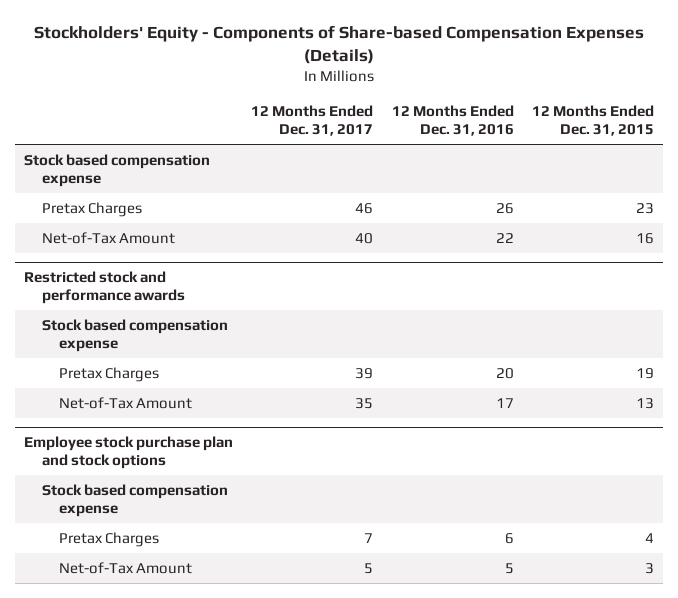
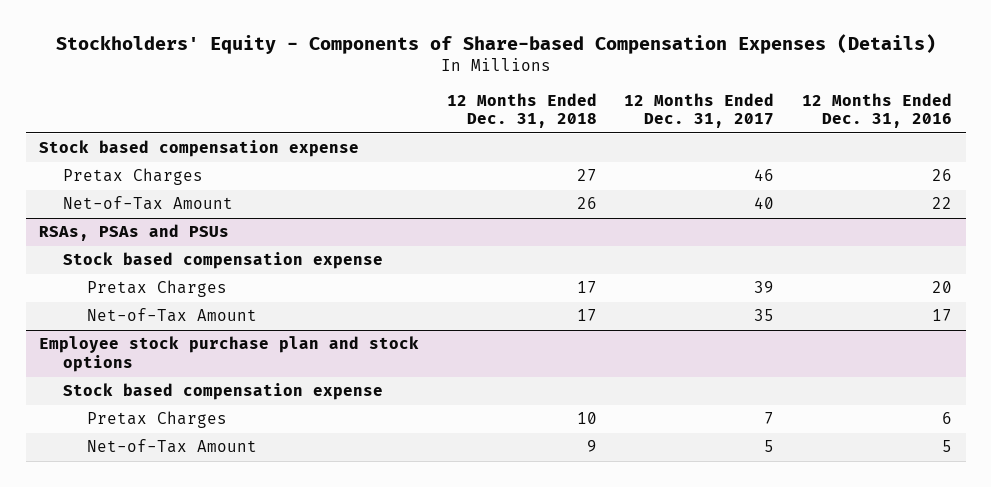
- | 12 Months Ended Dec. 31, 2017 | 12 Months Ended Dec. 31, 2016 | 12 Months Ended Dec. 31, 2015
+ | 12 Months Ended Dec. 31, 2018 | 12 Months Ended Dec. 31, 2017 | 12 Months Ended Dec. 31, 2016
- Restricted stock and performance awards
+ RSAs, PSAs and PSUs

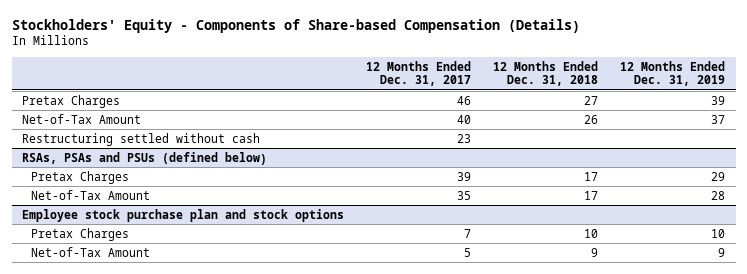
- Stockholders' Equity - Components of Share-based Compensation Expenses (Details)
+ Stockholders' Equity - Components of Share-based Compensation (Details)
- | 12 Months Ended Dec. 31, 2018 | 12 Months Ended Dec. 31, 2017 | 12 Months Ended Dec. 31, 2016
+ | 12 Months Ended Dec. 31, 2017 | 12 Months Ended Dec. 31, 2018 | 12 Months Ended Dec. 31, 2019
- Stock based compensation expense
- RSAs, PSAs and PSUs
- Stock based compensation expense
+ Restructuring settled without cash | 23 | |
+ RSAs, PSAs and PSUs (defined below)
@ Employee stock purchase plan and stock options
- Stock based compensation expense

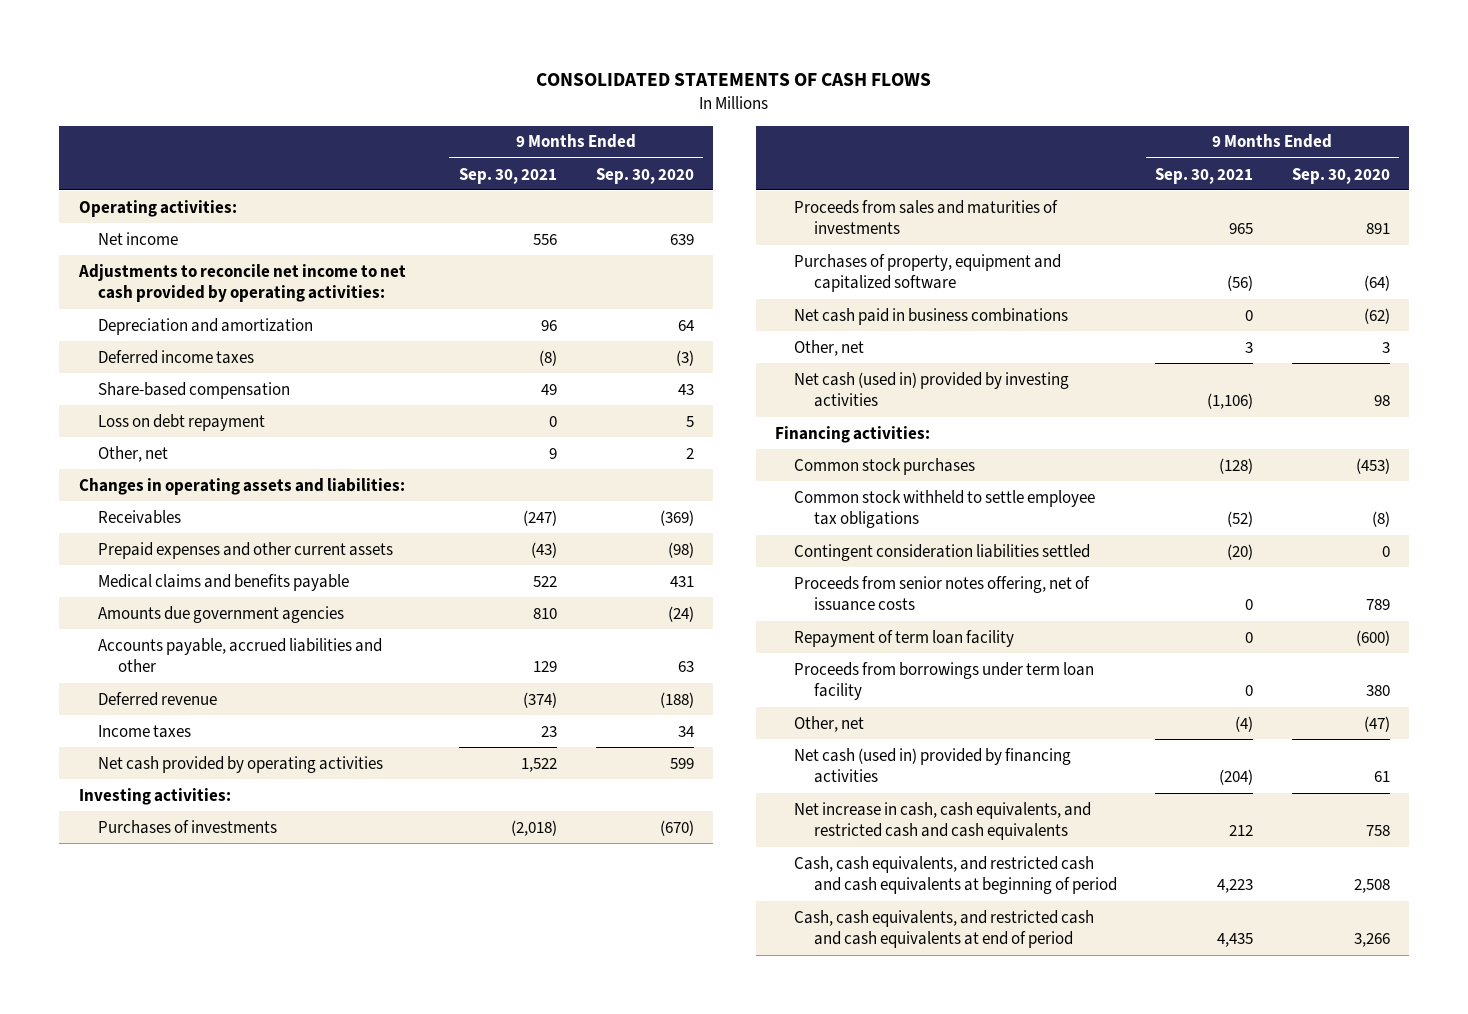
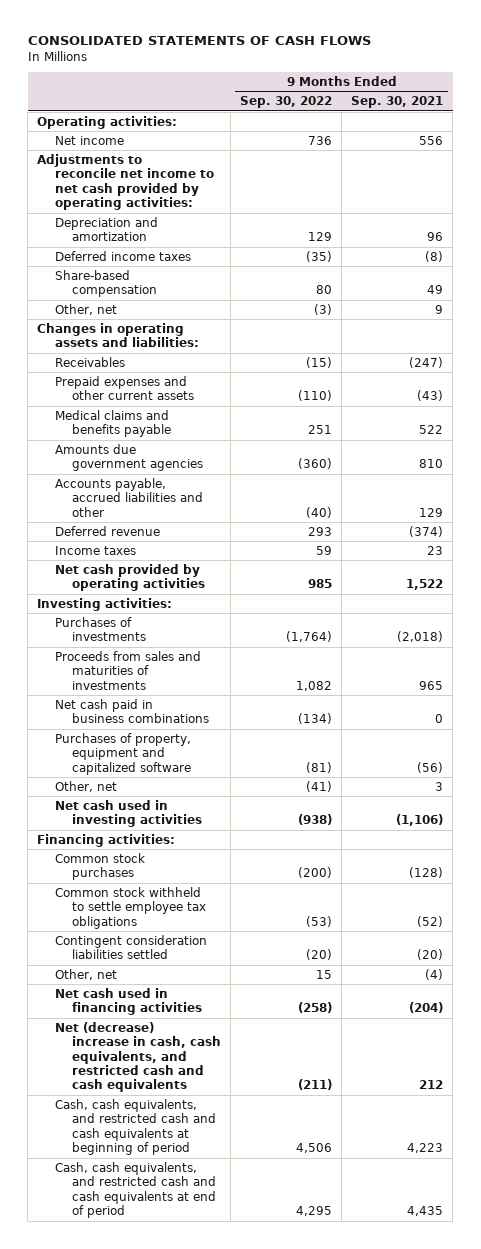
- | 9 Months Ended Sep. 30, 2021 | 9 Months Ended Sep. 30, 2020
+ | 9 Months Ended Sep. 30, 2022 | 9 Months Ended Sep. 30, 2021
- Loss on debt repayment | 0 | 5
moved down: Purchases of property, equipment and capitalized software | (81) | (56)
- Net cash (used in) provided by investing activities | (1,106) | 98
+ Net cash used in investing activities | (938) | (1,106)
- Proceeds from senior notes offering, net of issuance costs | 0 | 789
- Repayment of term loan facility | 0 | (600)
- Proceeds from borrowings under term loan facility | 0 | 380
- Net cash (used in) provided by financing activities | (204) | 61
- Net increase in cash, cash equivalents, and restricted cash and cash equivalents | 212 | 758
+ Net cash used in financing activities | (258) | (204)
+ Net (decrease) increase in cash, cash equivalents, and restricted cash and cash equivalents | (211) | 212

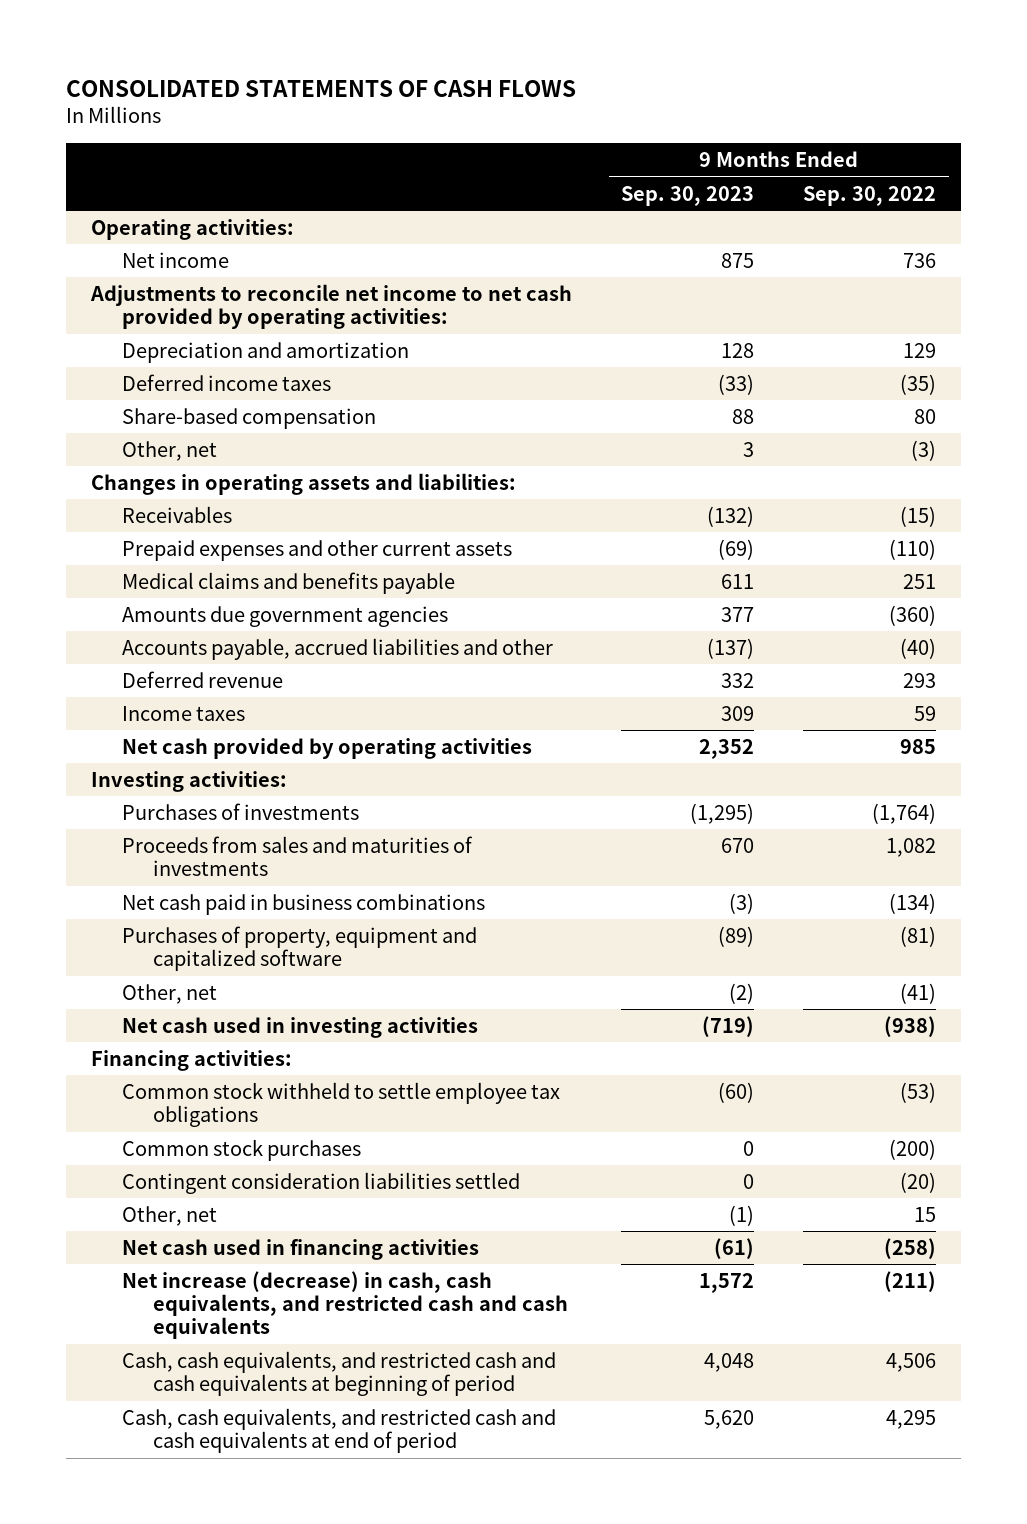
- | 9 Months Ended Sep. 30, 2022 | 9 Months Ended Sep. 30, 2021
+ | 9 Months Ended Sep. 30, 2023 | 9 Months Ended Sep. 30, 2022
moved down: Common stock purchases | 0 | (200)
- Net (decrease) increase in cash, cash equivalents, and restricted cash and cash equivalents | (211) | 212
+ Net increase (decrease) in cash, cash equivalents, and restricted cash and cash equivalents | 1,572 | (211)

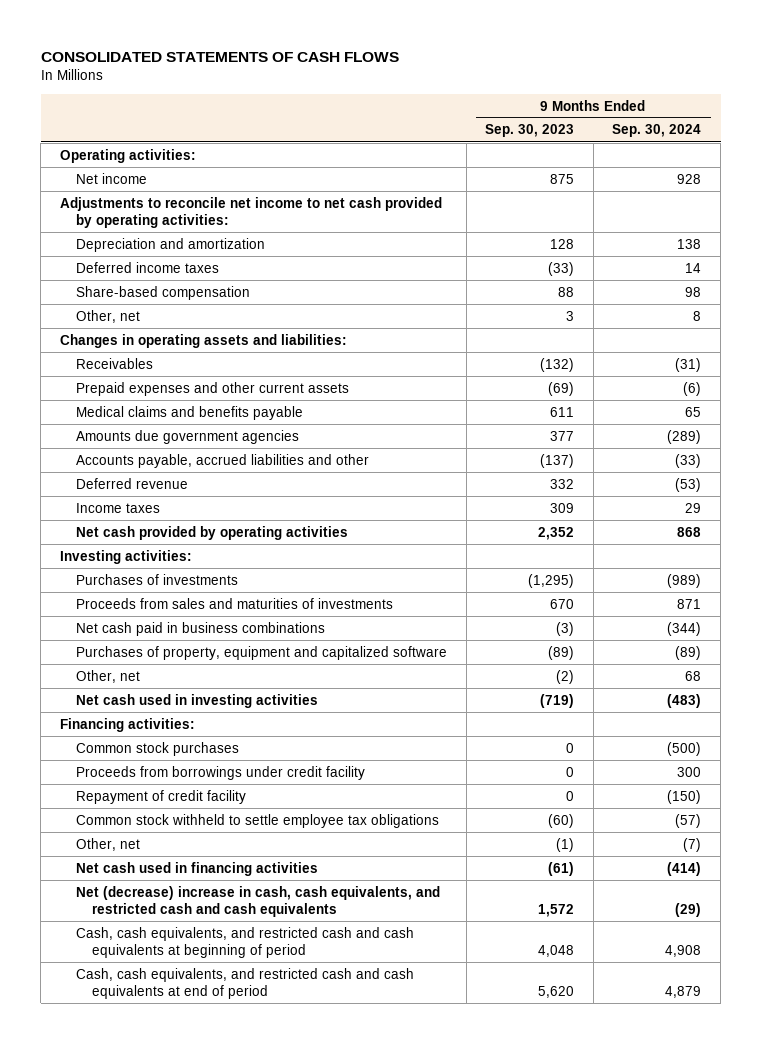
- | 9 Months Ended Sep. 30, 2023 | 9 Months Ended Sep. 30, 2022
+ | 9 Months Ended Sep. 30, 2023 | 9 Months Ended Sep. 30, 2024
- Contingent consideration liabilities settled | 0 | (20)
+ Proceeds from borrowings under credit facility | 0 | 300
+ Repayment of credit facility | 0 | (150)
moved down: Common stock withheld to settle employee tax obligations | (60) | (57)
- Net increase (decrease) in cash, cash equivalents, and restricted cash and cash equivalents | 1,572 | (211)
+ Net (decrease) increase in cash, cash equivalents, and restricted cash and cash equivalents | 1,572 | (29)

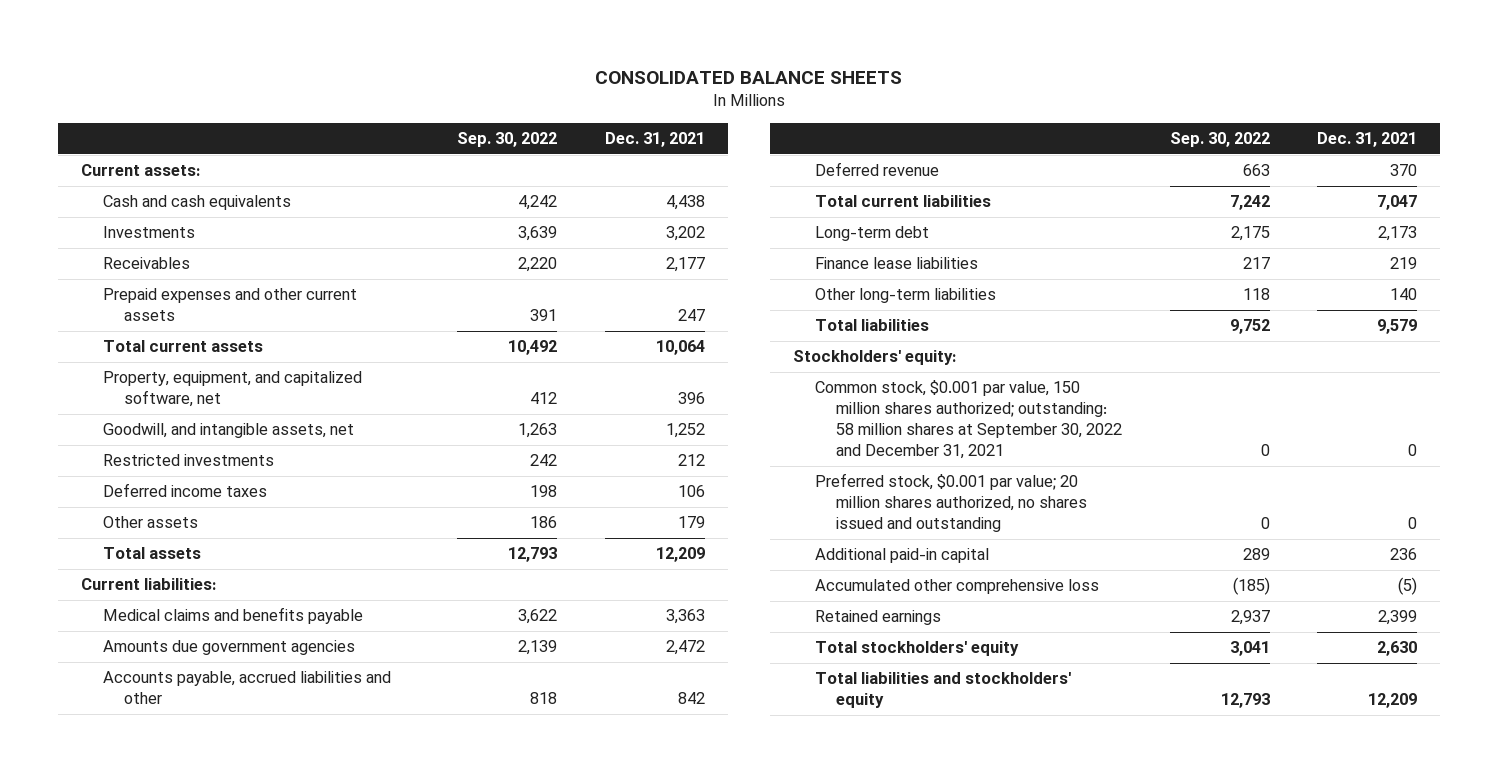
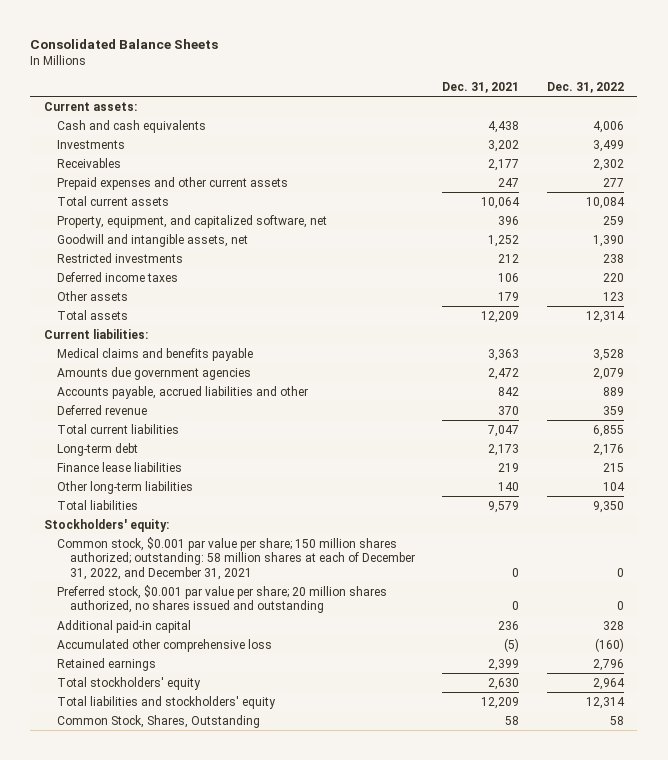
- CONSOLIDATED BALANCE SHEETS
+ Consolidated Balance Sheets
- | Sep. 30, 2022 | Dec. 31, 2021
+ | Dec. 31, 2021 | Dec. 31, 2022
- Goodwill, and intangible assets, net | 1,263 | 1,252
+ Goodwill and intangible assets, net | 1,252 | 1,390
- Common stock, $0.001 par value, 150 million shares authorized; outstanding: 58 million shares at September 30, 2022 and December 31, 2021 | 0 | 0
- Preferred stock, $0.001 par value; 20 million shares authorized, no shares issued and outstanding | 0 | 0
+ Common stock, $0.001 par value per share; 150 million shares authorized; outstanding: 58 million shares at each of December 31, 2022, and December 31, 2021 | 0 | 0
+ Preferred stock, $0.001 par value per share; 20 million shares authorized, no shares issued and outstanding | 0 | 0
+ Common Stock, Shares, Outstanding | 58 | 58

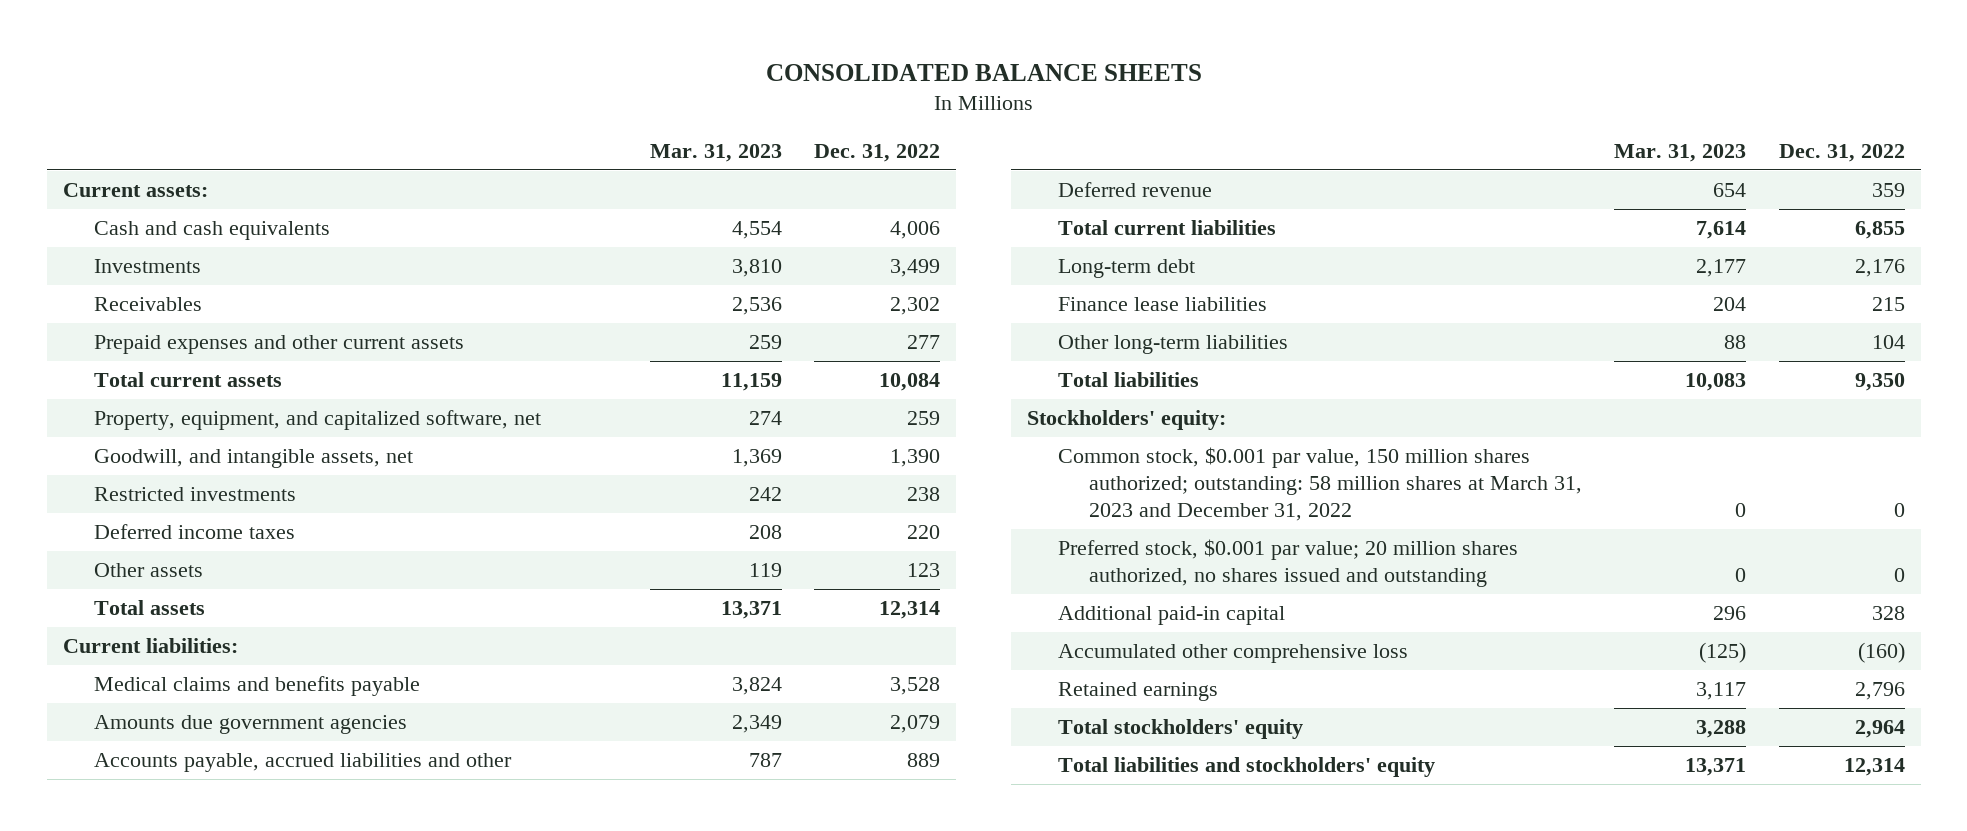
- Consolidated Balance Sheets
+ CONSOLIDATED BALANCE SHEETS
- | Dec. 31, 2021 | Dec. 31, 2022
+ | Mar. 31, 2023 | Dec. 31, 2022
- Goodwill and intangible assets, net | 1,252 | 1,390
+ Goodwill, and intangible assets, net | 1,369 | 1,390
- Common stock, $0.001 par value per share; 150 million shares authorized; outstanding: 58 million shares at each of December 31, 2022, and December 31, 2021 | 0 | 0
- Preferred stock, $0.001 par value per share; 20 million shares authorized, no shares issued and outstanding | 0 | 0
+ Common stock, $0.001 par value, 150 million shares authorized; outstanding: 58 million shares at March 31, 2023 and December 31, 2022 | 0 | 0
+ Preferred stock, $0.001 par value; 20 million shares authorized, no shares issued and outstanding | 0 | 0
- Common Stock, Shares, Outstanding | 58 | 58

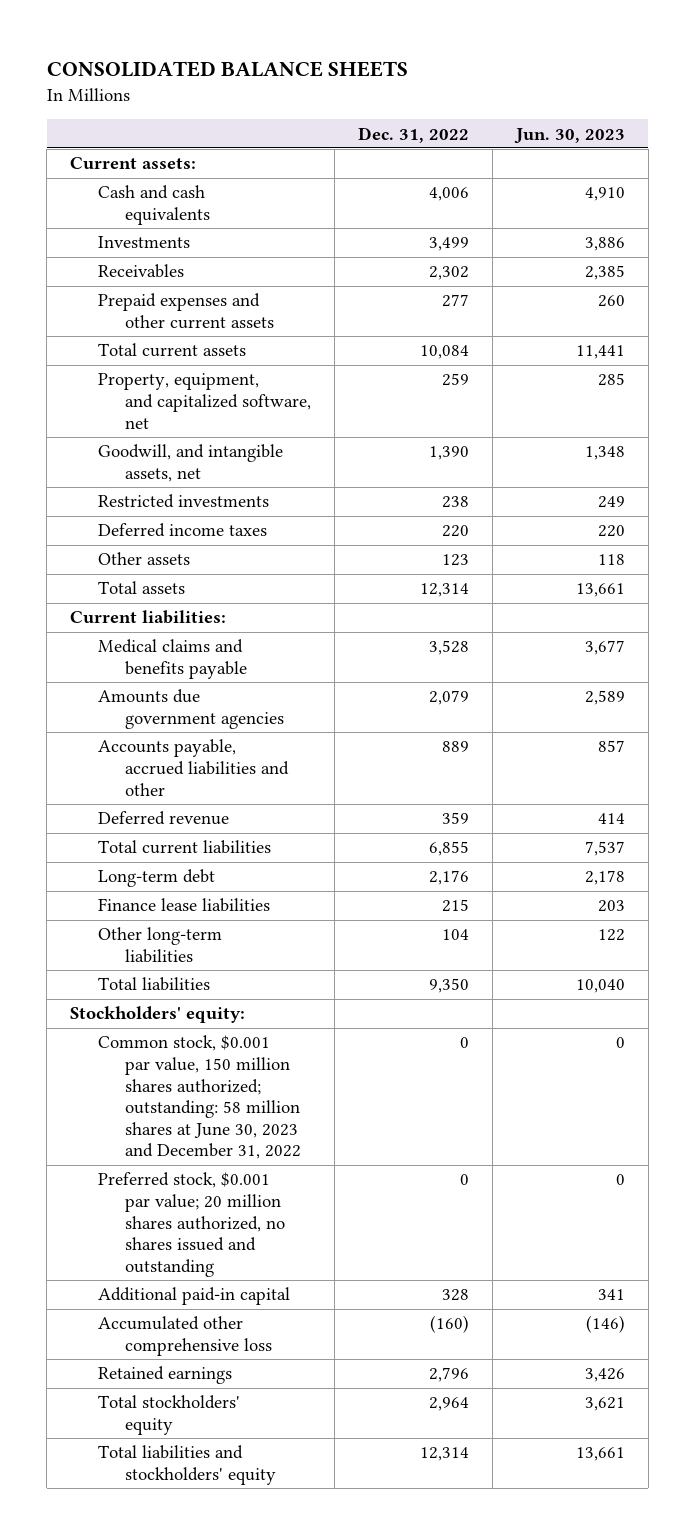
- | Mar. 31, 2023 | Dec. 31, 2022
+ | Dec. 31, 2022 | Jun. 30, 2023
- Common stock, $0.001 par value, 150 million shares authorized; outstanding: 58 million shares at March 31, 2023 and December 31, 2022 | 0 | 0
+ Common stock, $0.001 par value, 150 million shares authorized; outstanding: 58 million shares at June 30, 2023 and December 31, 2022 | 0 | 0

